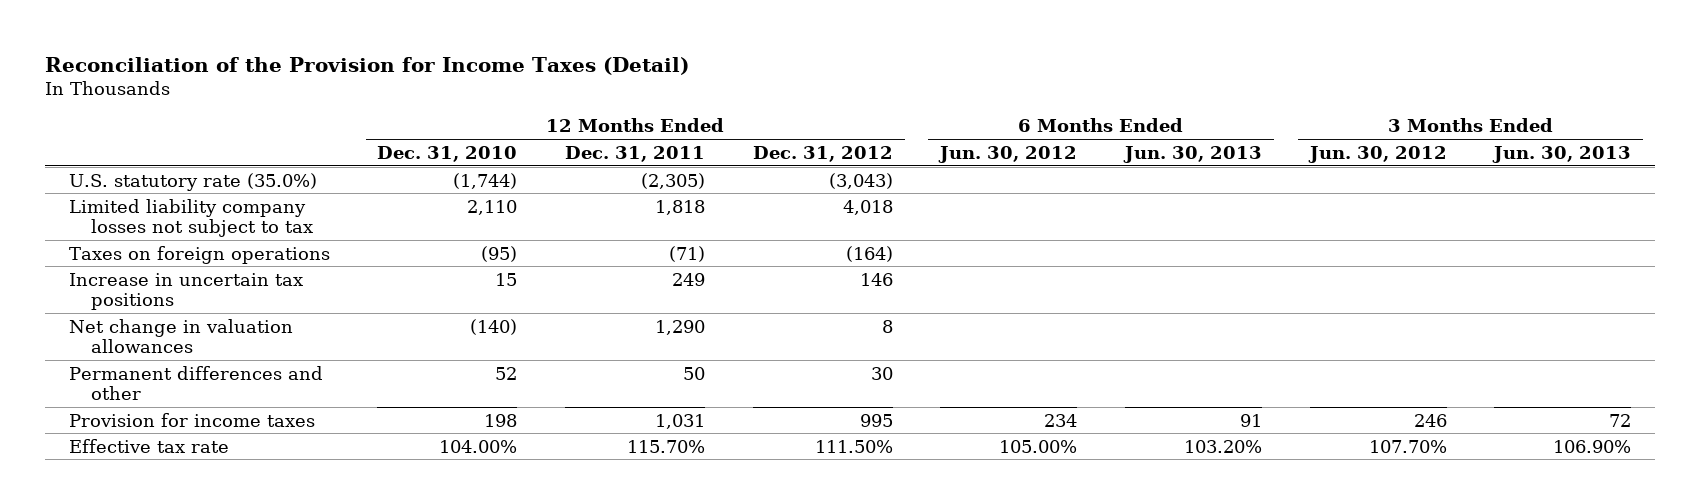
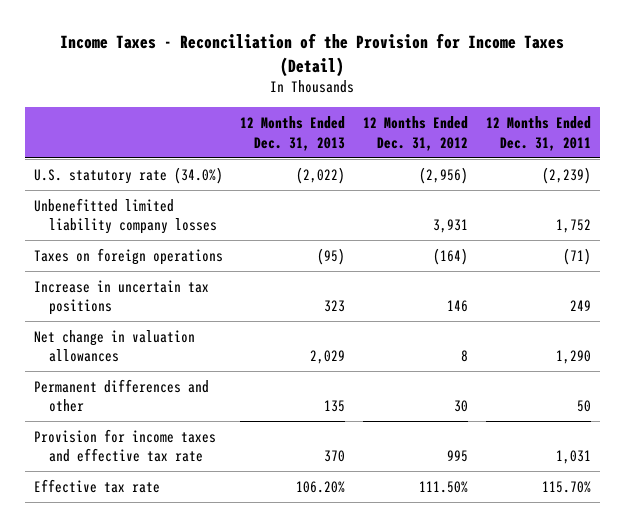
- Reconciliation of the Provision for Income Taxes (Detail)
+ Income Taxes - Reconciliation of the Provision for Income Taxes (Detail)
- | 12 Months Ended Dec. 31, 2010 | 12 Months Ended Dec. 31, 2011 | 12 Months Ended Dec. 31, 2012 | 6 Months Ended Jun. 30, 2012 | 6 Months Ended Jun. 30, 2013 | 3 Months Ended Jun. 30, 2012 | 3 Months Ended Jun. 30, 2013
+ | 12 Months Ended Dec. 31, 2013 | 12 Months Ended Dec. 31, 2012 | 12 Months Ended Dec. 31, 2011
- U.S. statutory rate (35.0%) | (1,744) | (2,305) | (3,043) | | | |
- Limited liability company losses not subject to tax | 2,110 | 1,818 | 4,018 | | | |
+ U.S. statutory rate (34.0%) | (2,022) | (2,956) | (2,239)
+ Unbenefitted limited liability company losses | | 3,931 | 1,752
- Provision for income taxes | 198 | 1,031 | 995 | 234 | 91 | 246 | 72
+ Provision for income taxes and effective tax rate | 370 | 995 | 1,031

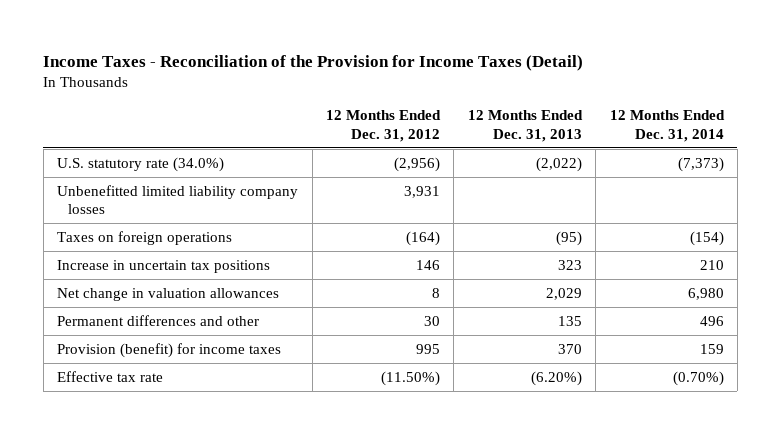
- | 12 Months Ended Dec. 31, 2013 | 12 Months Ended Dec. 31, 2012 | 12 Months Ended Dec. 31, 2011
+ | 12 Months Ended Dec. 31, 2012 | 12 Months Ended Dec. 31, 2013 | 12 Months Ended Dec. 31, 2014
- Provision for income taxes and effective tax rate | 370 | 995 | 1,031
- Effective tax rate | 106.20% | 111.50% | 115.70%
+ Provision (benefit) for income taxes | 995 | 370 | 159
+ Effective tax rate | (11.50%) | (6.20%) | (0.70%)

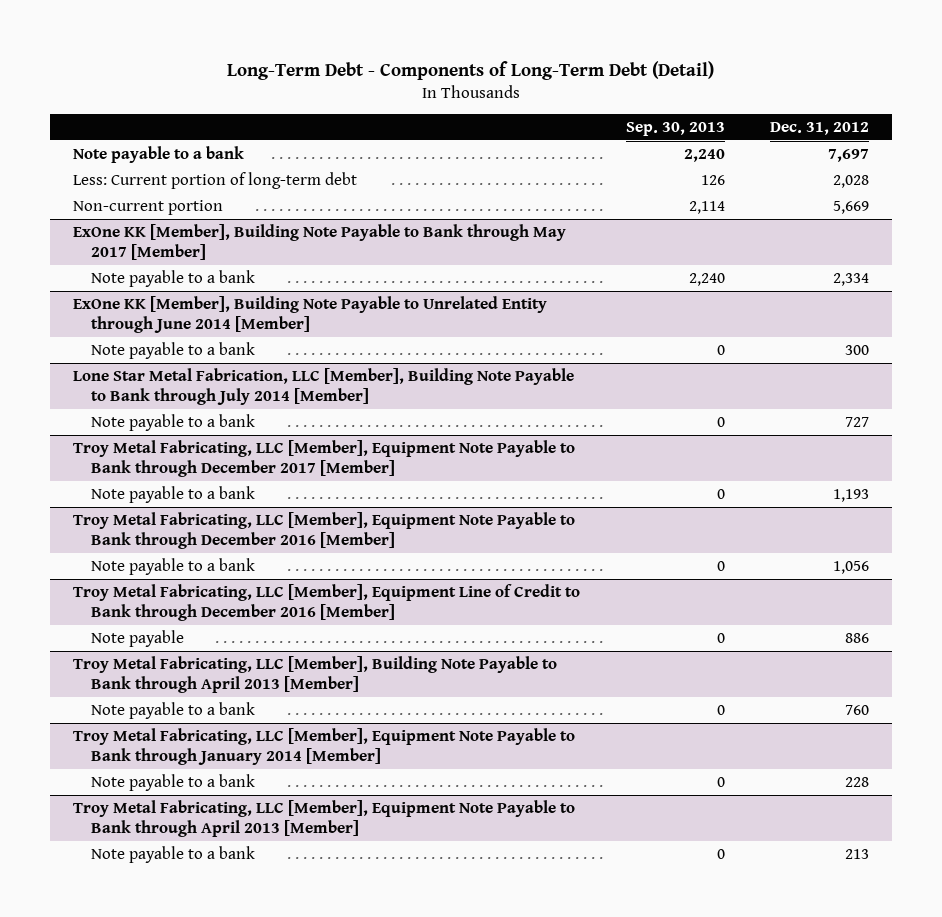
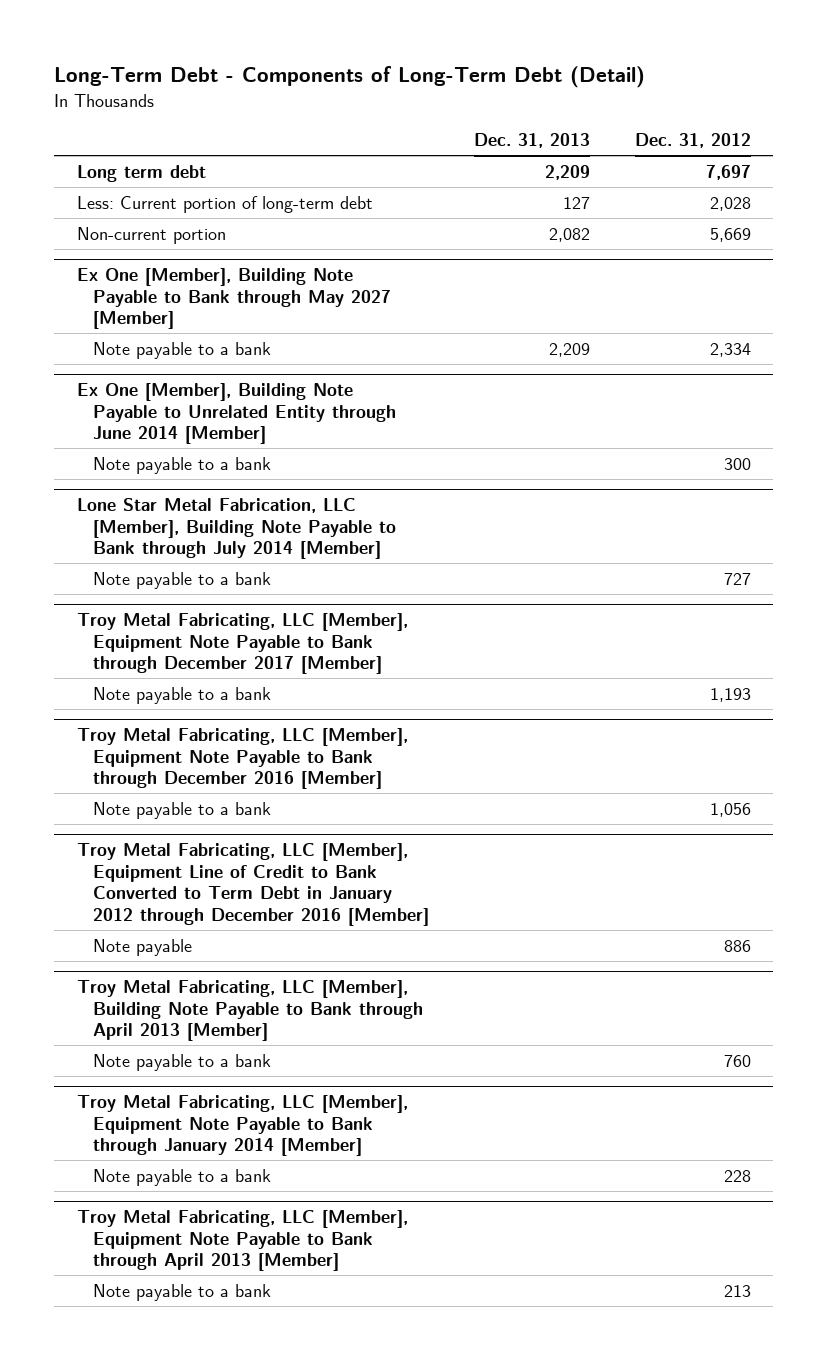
- | Sep. 30, 2013 | Dec. 31, 2012
+ | Dec. 31, 2013 | Dec. 31, 2012
- Note payable to a bank | 2,240 | 7,697
+ Long term debt | 2,209 | 7,697
- ExOne KK [Member], Building Note Payable to Bank through May 2017 [Member]
+ Ex One [Member], Building Note Payable to Bank through May 2027 [Member]
- ExOne KK [Member], Building Note Payable to Unrelated Entity through June 2014 [Member]
+ Ex One [Member], Building Note Payable to Unrelated Entity through June 2014 [Member]
- Troy Metal Fabricating, LLC [Member], Equipment Line of Credit to Bank through December 2016 [Member]
+ Troy Metal Fabricating, LLC [Member], Equipment Line of Credit to Bank Converted to Term Debt in January 2012 through December 2016 [Member]

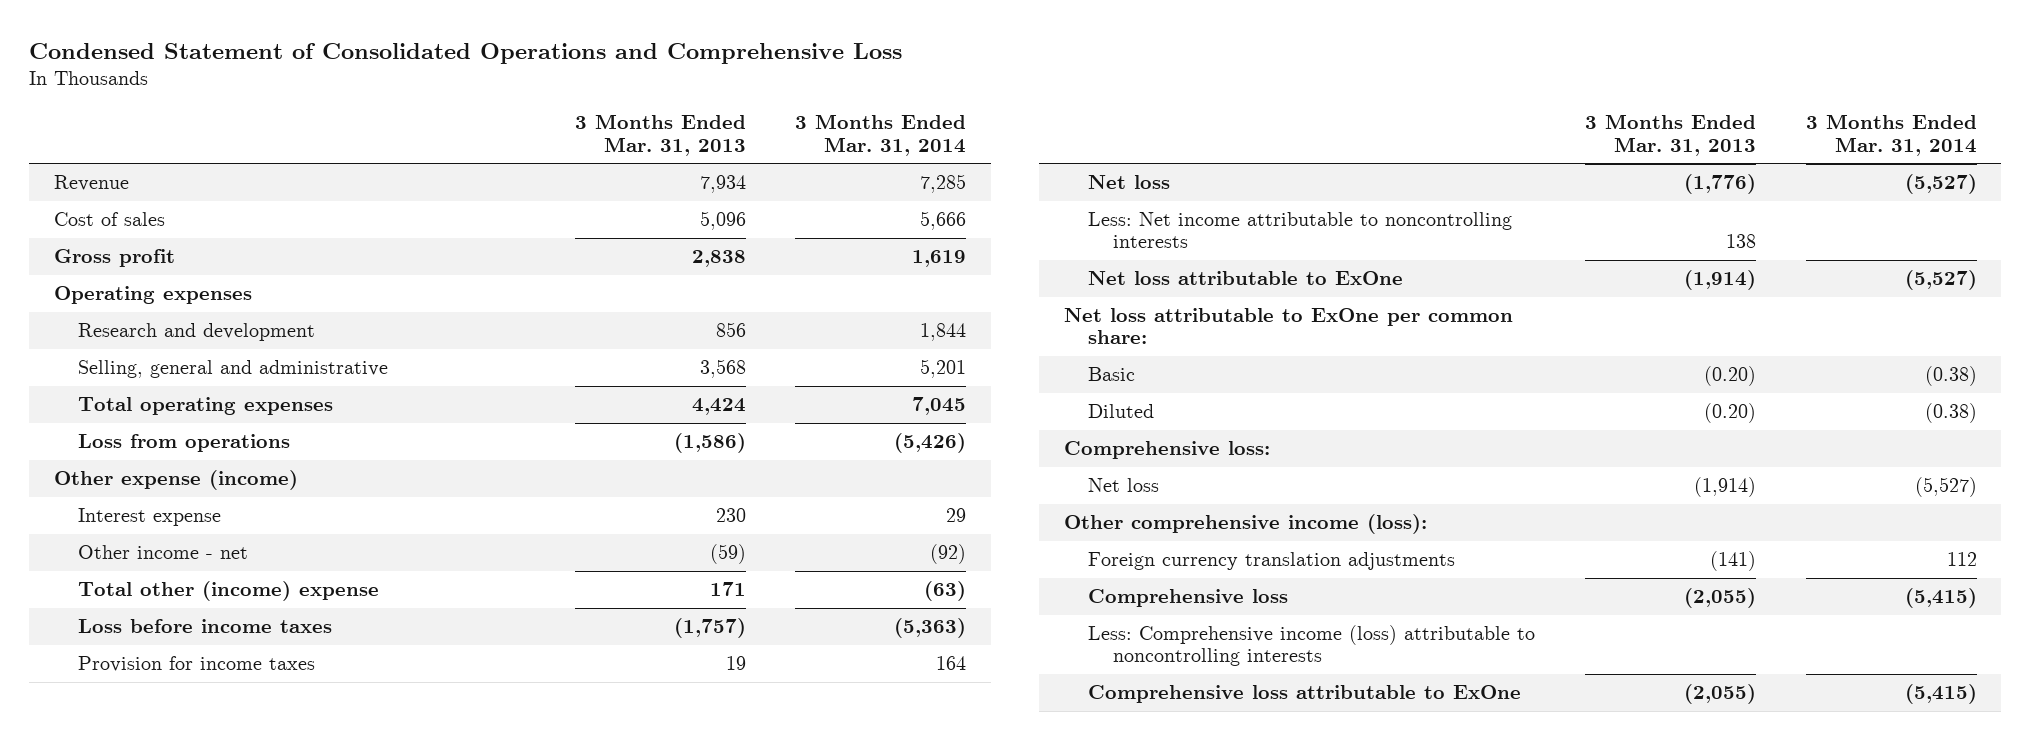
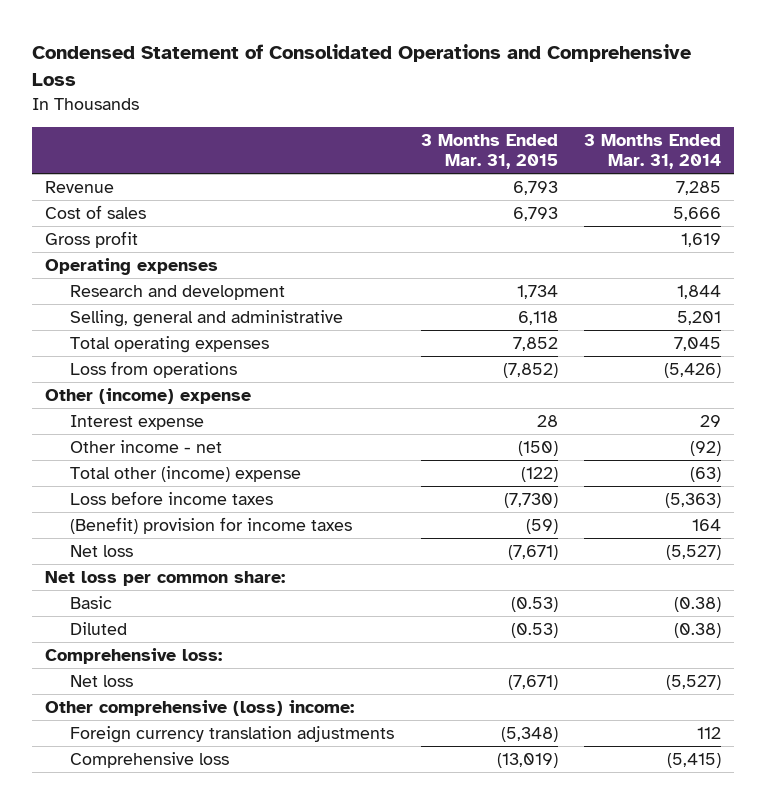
- | 3 Months Ended Mar. 31, 2013 | 3 Months Ended Mar. 31, 2014
+ | 3 Months Ended Mar. 31, 2015 | 3 Months Ended Mar. 31, 2014
- Other expense (income)
+ Other (income) expense
- Provision for income taxes | 19 | 164
+ (Benefit) provision for income taxes | (59) | 164
- Less: Net income attributable to noncontrolling interests | 138 |
- Net loss attributable to ExOne | (1,914) | (5,527)
- Net loss attributable to ExOne per common share:
+ Net loss per common share:
- Other comprehensive income (loss):
+ Other comprehensive (loss) income:
- Less: Comprehensive income (loss) attributable to noncontrolling interests
- Comprehensive loss attributable to ExOne | (2,055) | (5,415)

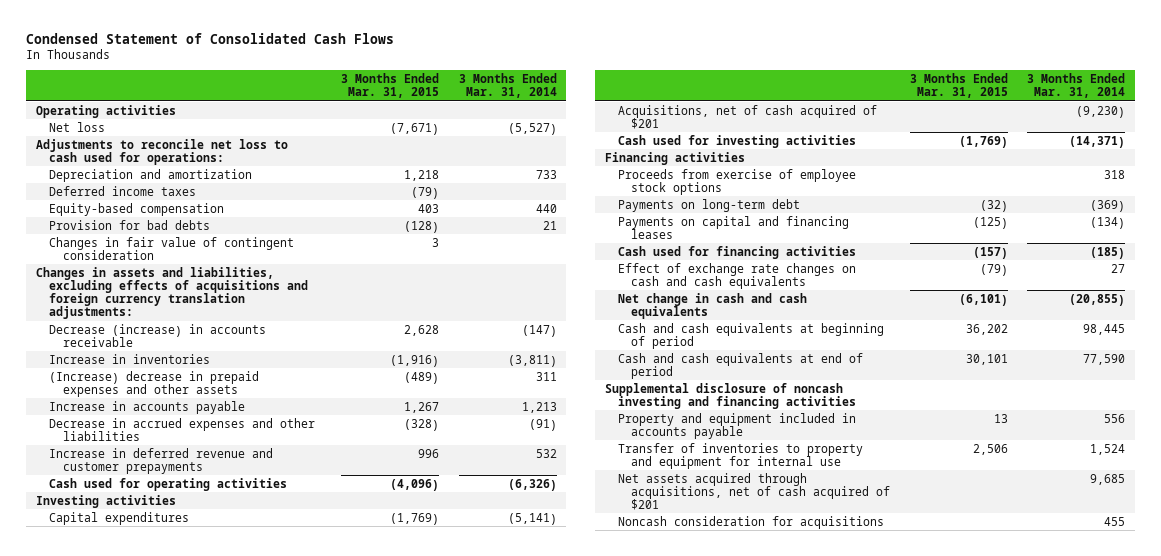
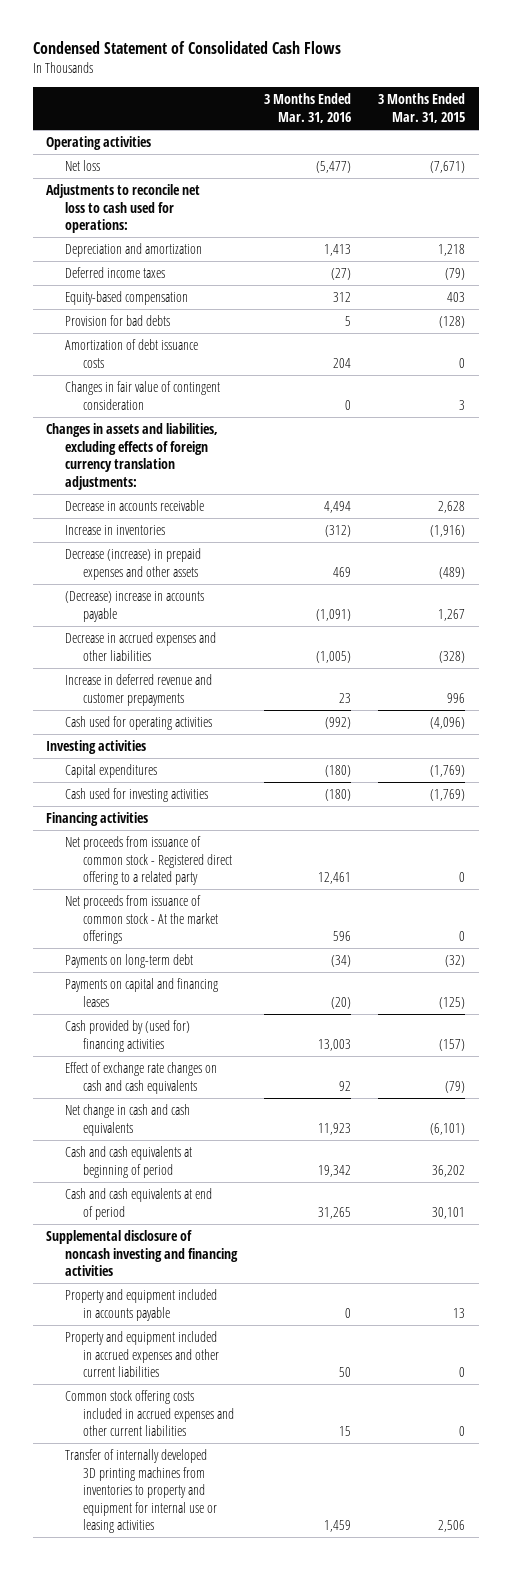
- | 3 Months Ended Mar. 31, 2015 | 3 Months Ended Mar. 31, 2014
+ | 3 Months Ended Mar. 31, 2016 | 3 Months Ended Mar. 31, 2015
+ Amortization of debt issuance costs | 204 | 0
- Changes in assets and liabilities, excluding effects of acquisitions and foreign currency translation adjustments:
- Decrease (increase) in accounts receivable | 2,628 | (147)
+ Changes in assets and liabilities, excluding effects of foreign currency translation adjustments:
+ Decrease in accounts receivable | 4,494 | 2,628
- (Increase) decrease in prepaid expenses and other assets | (489) | 311
- Increase in accounts payable | 1,267 | 1,213
+ Decrease (increase) in prepaid expenses and other assets | 469 | (489)
+ (Decrease) increase in accounts payable | (1,091) | 1,267
- Acquisitions, net of cash acquired of $201 | | (9,230)
- Proceeds from exercise of employee stock options | | 318
+ Net proceeds from issuance of common stock - Registered direct offering to a related party | 12,461 | 0
+ Net proceeds from issuance of common stock - At the market offerings | 596 | 0
- Cash used for financing activities | (157) | (185)
+ Cash provided by (used for) financing activities | 13,003 | (157)
- Transfer of inventories to property and equipment for internal use | 2,506 | 1,524
- Net assets acquired through acquisitions, net of cash acquired of $201 | | 9,685
- Noncash consideration for acquisitions | | 455
+ Property and equipment included in accrued expenses and other current liabilities | 50 | 0
+ Common stock offering costs included in accrued expenses and other current liabilities | 15 | 0
+ Transfer of internally developed 3D printing machines from inventories to property and equipment for internal use or leasing activities | 1,459 | 2,506

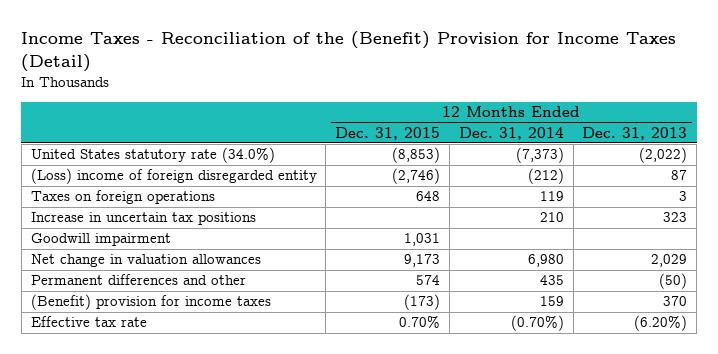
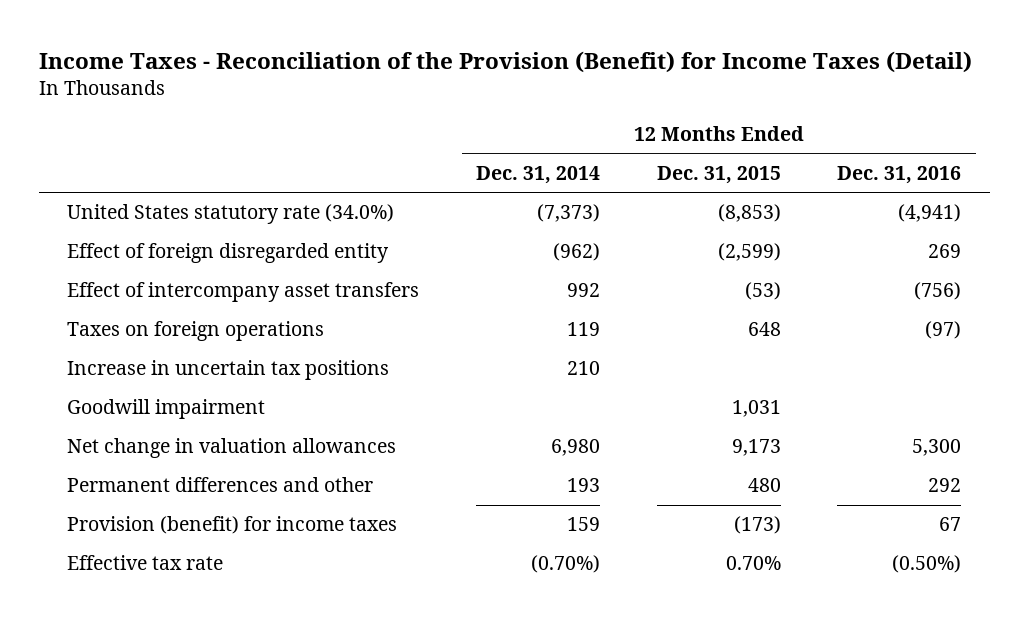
- Income Taxes - Reconciliation of the (Benefit) Provision for Income Taxes (Detail)
+ Income Taxes - Reconciliation of the Provision (Benefit) for Income Taxes (Detail)
- | 12 Months Ended Dec. 31, 2015 | 12 Months Ended Dec. 31, 2014 | 12 Months Ended Dec. 31, 2013
+ | 12 Months Ended Dec. 31, 2014 | 12 Months Ended Dec. 31, 2015 | 12 Months Ended Dec. 31, 2016
- (Loss) income of foreign disregarded entity | (2,746) | (212) | 87
+ Effect of foreign disregarded entity | (962) | (2,599) | 269
+ Effect of intercompany asset transfers | 992 | (53) | (756)
- Permanent differences and other | 574 | 435 | (50)
- (Benefit) provision for income taxes | (173) | 159 | 370
+ Permanent differences and other | 193 | 480 | 292
+ Provision (benefit) for income taxes | 159 | (173) | 67

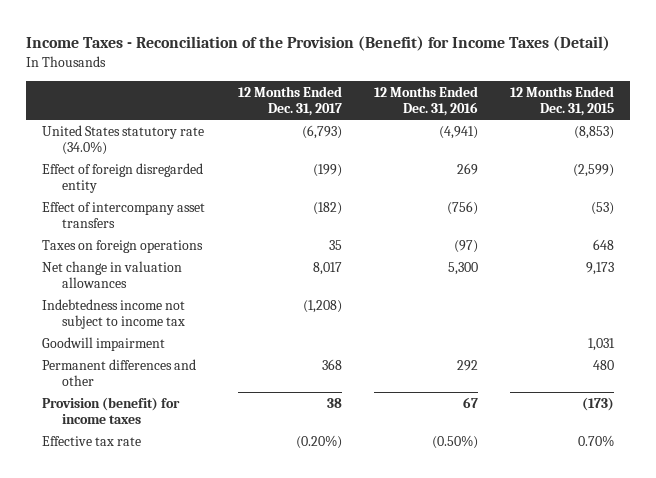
- | 12 Months Ended Dec. 31, 2014 | 12 Months Ended Dec. 31, 2015 | 12 Months Ended Dec. 31, 2016
+ | 12 Months Ended Dec. 31, 2017 | 12 Months Ended Dec. 31, 2016 | 12 Months Ended Dec. 31, 2015
- Increase in uncertain tax positions | 210 | |
+ Indebtedness income not subject to income tax | (1,208) | |
moved down: Goodwill impairment | | | 1,031

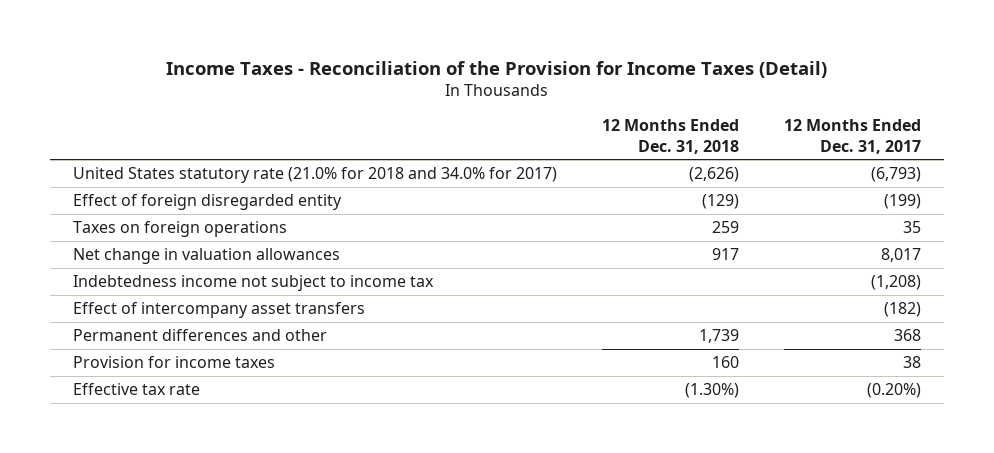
- Income Taxes - Reconciliation of the Provision (Benefit) for Income Taxes (Detail)
+ Income Taxes - Reconciliation of the Provision for Income Taxes (Detail)
- | 12 Months Ended Dec. 31, 2017 | 12 Months Ended Dec. 31, 2016 | 12 Months Ended Dec. 31, 2015
+ | 12 Months Ended Dec. 31, 2018 | 12 Months Ended Dec. 31, 2017
- United States statutory rate (34.0%) | (6,793) | (4,941) | (8,853)
+ United States statutory rate (21.0% for 2018 and 34.0% for 2017) | (2,626) | (6,793)
- Goodwill impairment | | | 1,031
moved down: Effect of intercompany asset transfers | | (182)
- Provision (benefit) for income taxes | 38 | 67 | (173)
+ Provision for income taxes | 160 | 38

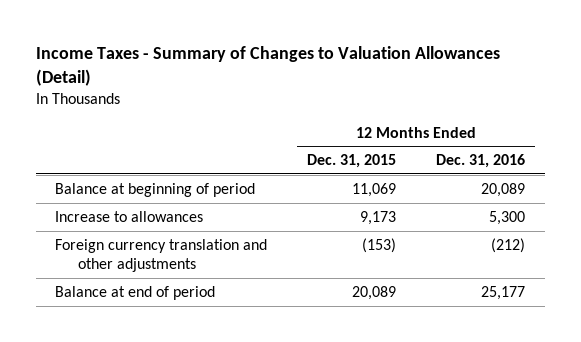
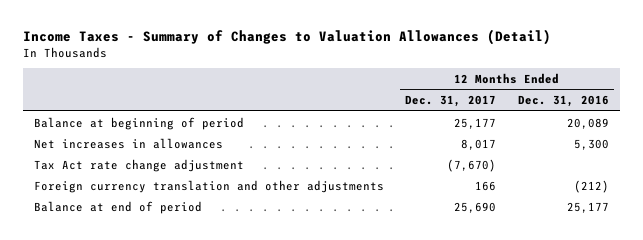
- | 12 Months Ended Dec. 31, 2015 | 12 Months Ended Dec. 31, 2016
+ | 12 Months Ended Dec. 31, 2017 | 12 Months Ended Dec. 31, 2016
- Increase to allowances | 9,173 | 5,300
+ Net increases in allowances | 8,017 | 5,300
+ Tax Act rate change adjustment | (7,670) |

